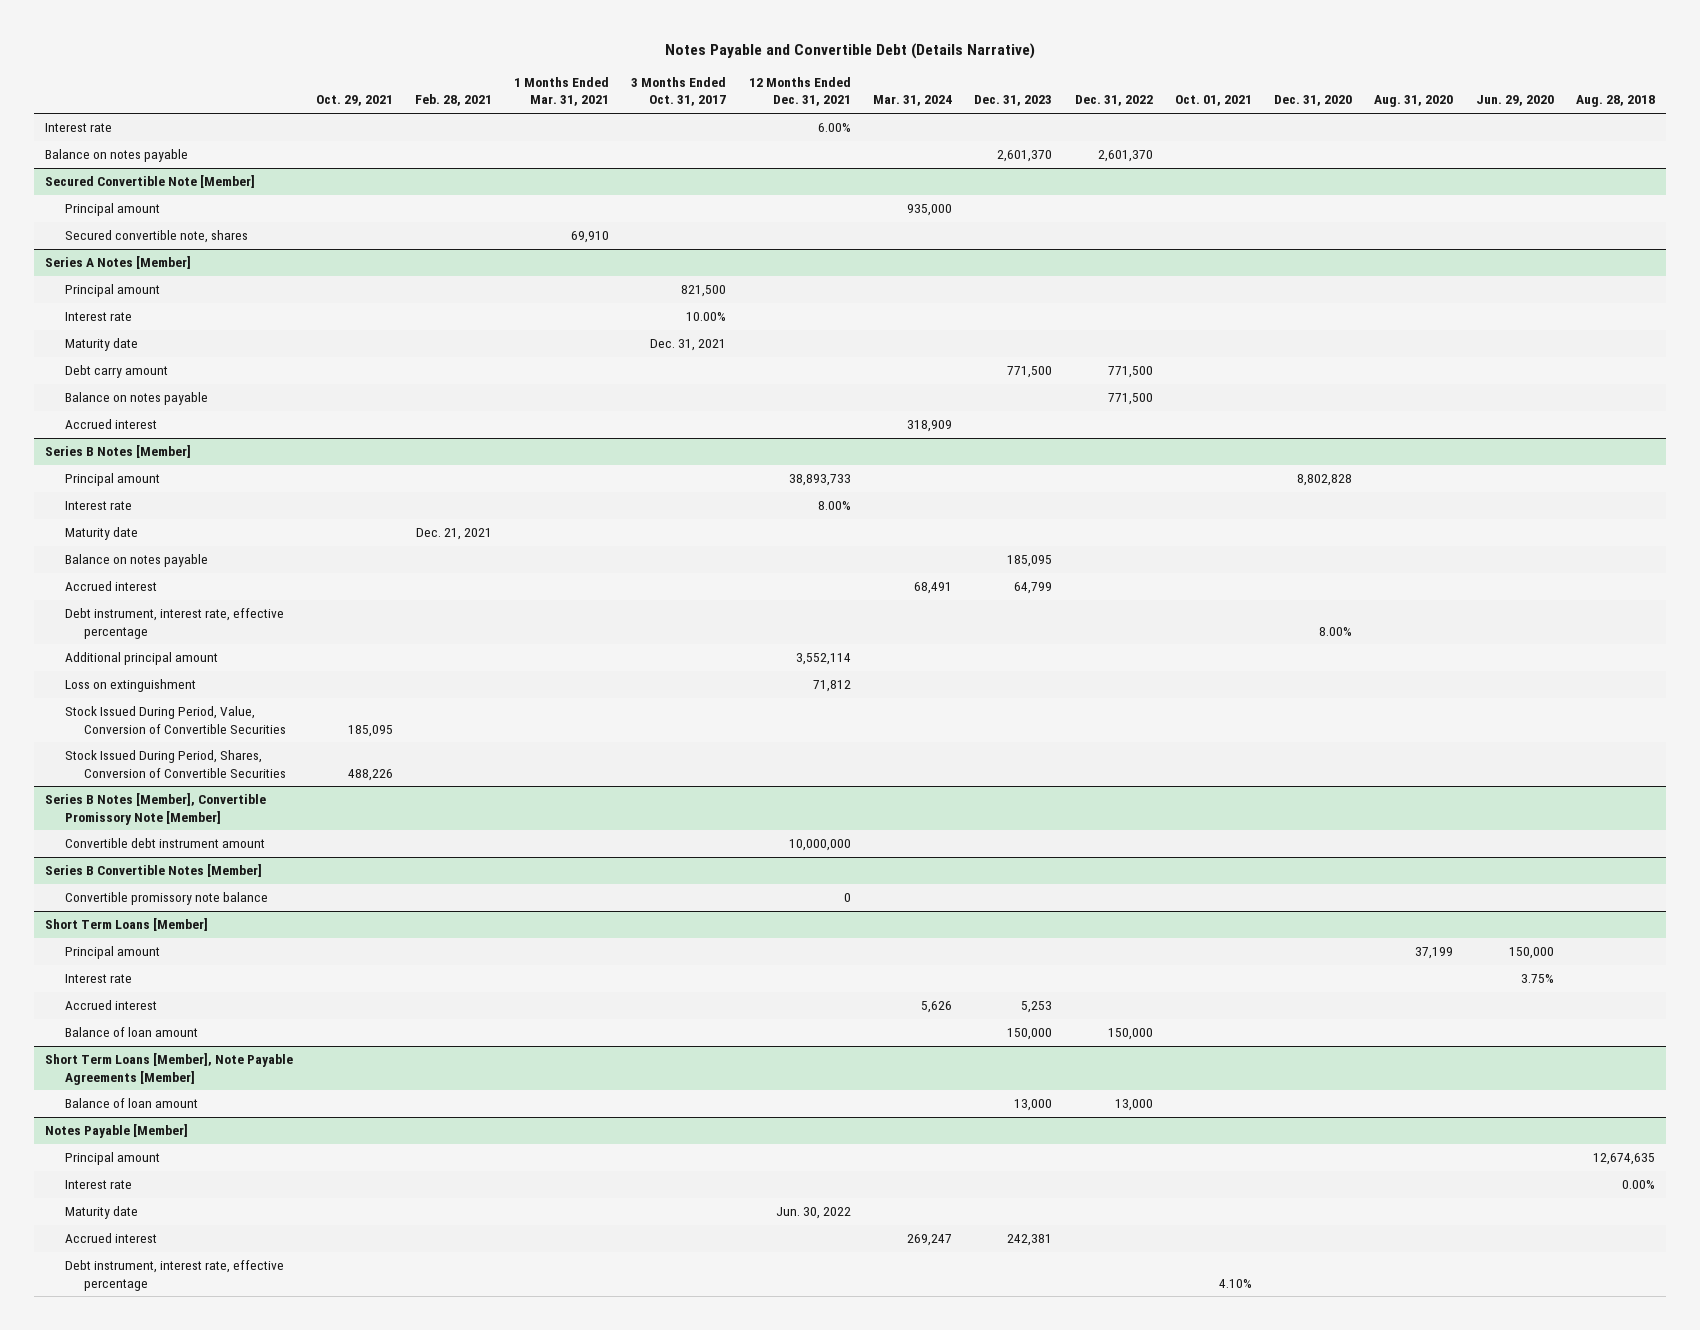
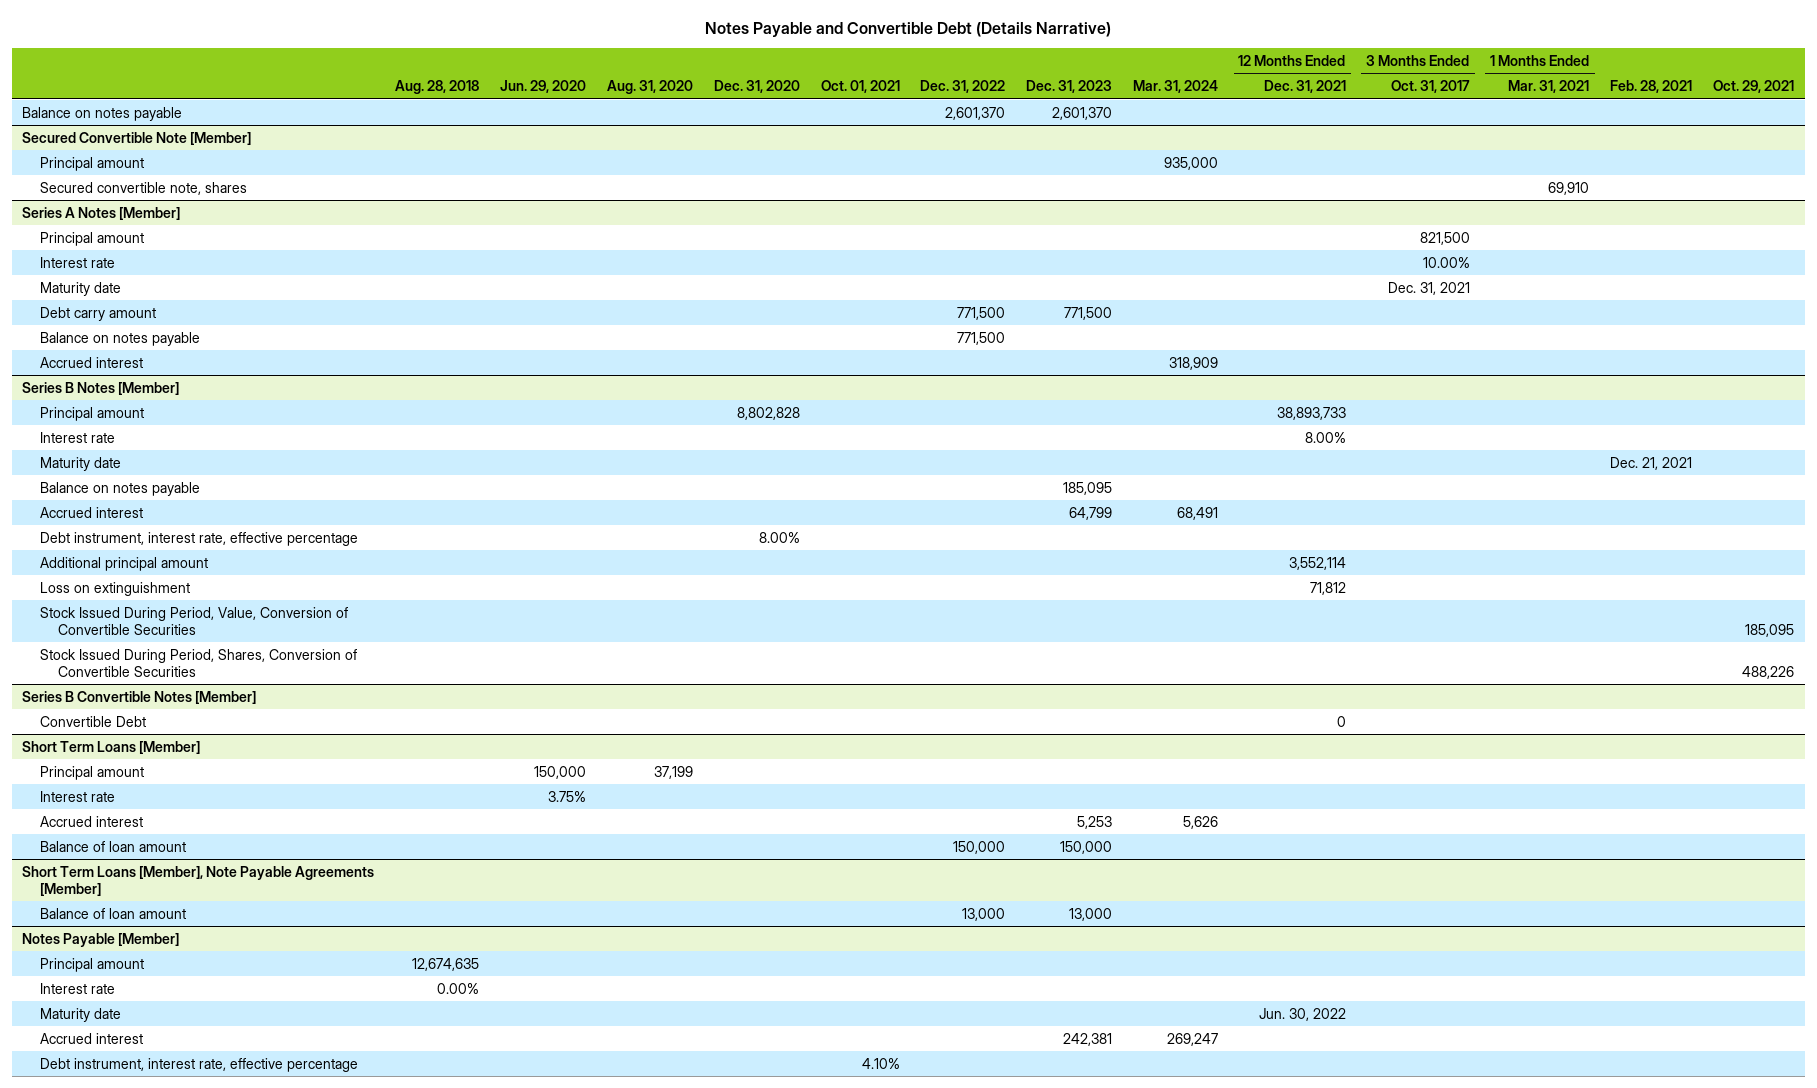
- | Oct. 29, 2021 | Feb. 28, 2021 | 1 Months Ended Mar. 31, 2021 | 3 Months Ended Oct. 31, 2017 | 12 Months Ended Dec. 31, 2021 | Mar. 31, 2024 | Dec. 31, 2023 | Dec. 31, 2022 | Oct. 01, 2021 | Dec. 31, 2020 | Aug. 31, 2020 | Jun. 29, 2020 | Aug. 28, 2018
+ | Aug. 28, 2018 | Jun. 29, 2020 | Aug. 31, 2020 | Dec. 31, 2020 | Oct. 01, 2021 | Dec. 31, 2022 | Dec. 31, 2023 | Mar. 31, 2024 | 12 Months Ended Dec. 31, 2021 | 3 Months Ended Oct. 31, 2017 | 1 Months Ended Mar. 31, 2021 | Feb. 28, 2021 | Oct. 29, 2021
- Interest rate | | | | | 6.00% | | | | | | | |
- Series B Notes [Member], Convertible Promissory Note [Member]
- Convertible debt instrument amount | | | | | 10,000,000 | | | | | | | |
@ Series B Convertible Notes [Member]
- Convertible promissory note balance | | | | | 0 | | | | | | | |
+ Convertible Debt | | | | | | | | | 0 | | | |

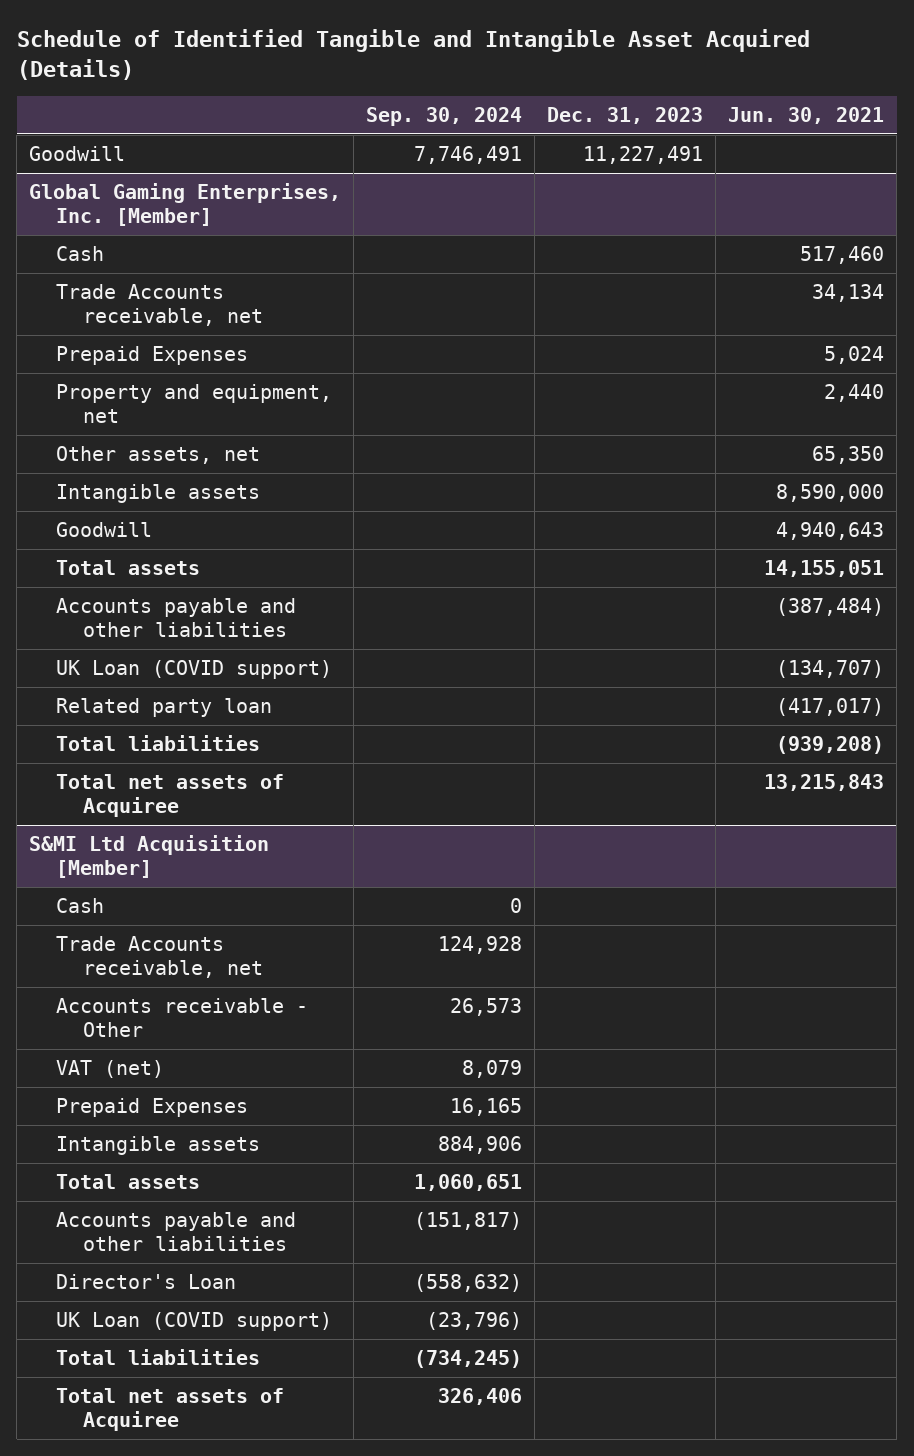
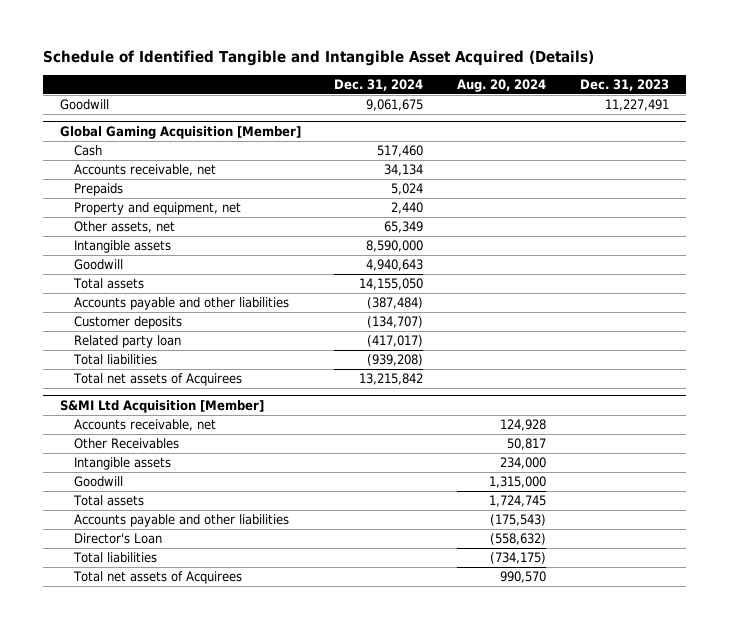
- | Sep. 30, 2024 | Dec. 31, 2023 | Jun. 30, 2021
+ | Dec. 31, 2024 | Aug. 20, 2024 | Dec. 31, 2023
- Global Gaming Enterprises, Inc. [Member]
- Cash | | | 517,460
- Trade Accounts receivable, net | | | 34,134
- Prepaid Expenses | | | 5,024
- Property and equipment, net | | | 2,440
- Other assets, net | | | 65,350
- Intangible assets | | | 8,590,000
- Goodwill | | | 4,940,643
- Total assets | | | 14,155,051
- Accounts payable and other liabilities | | | (387,484)
- UK Loan (COVID support) | | | (134,707)
- Related party loan | | | (417,017)
- Total liabilities | | | (939,208)
- Total net assets of Acquiree | | | 13,215,843
+ Global Gaming Acquisition [Member]
+ Cash | 517,460 | |
+ Accounts receivable, net | 34,134 | |
+ Prepaids | 5,024 | |
+ Property and equipment, net | 2,440 | |
+ Other assets, net | 65,349 | |
+ Intangible assets | 8,590,000 | |
+ Goodwill | 4,940,643 | |
+ Total assets | 14,155,050 | |
+ Accounts payable and other liabilities | (387,484) | |
+ Customer deposits | (134,707) | |
+ Related party loan | (417,017) | |
+ Total liabilities | (939,208) | |
+ Total net assets of Acquirees | 13,215,842 | |
@ S&MI Ltd Acquisition [Member]
- Cash | 0 | |
- Trade Accounts receivable, net | 124,928 | |
- Accounts receivable - Other | 26,573 | |
- VAT (net) | 8,079 | |
- Prepaid Expenses | 16,165 | |
+ Accounts receivable, net | | 124,928 |
+ Other Receivables | | 50,817 |
+ Goodwill | | 1,315,000 |
- UK Loan (COVID support) | (23,796) | |
- Total net assets of Acquiree | 326,406 | |
+ Total net assets of Acquirees | | 990,570 |

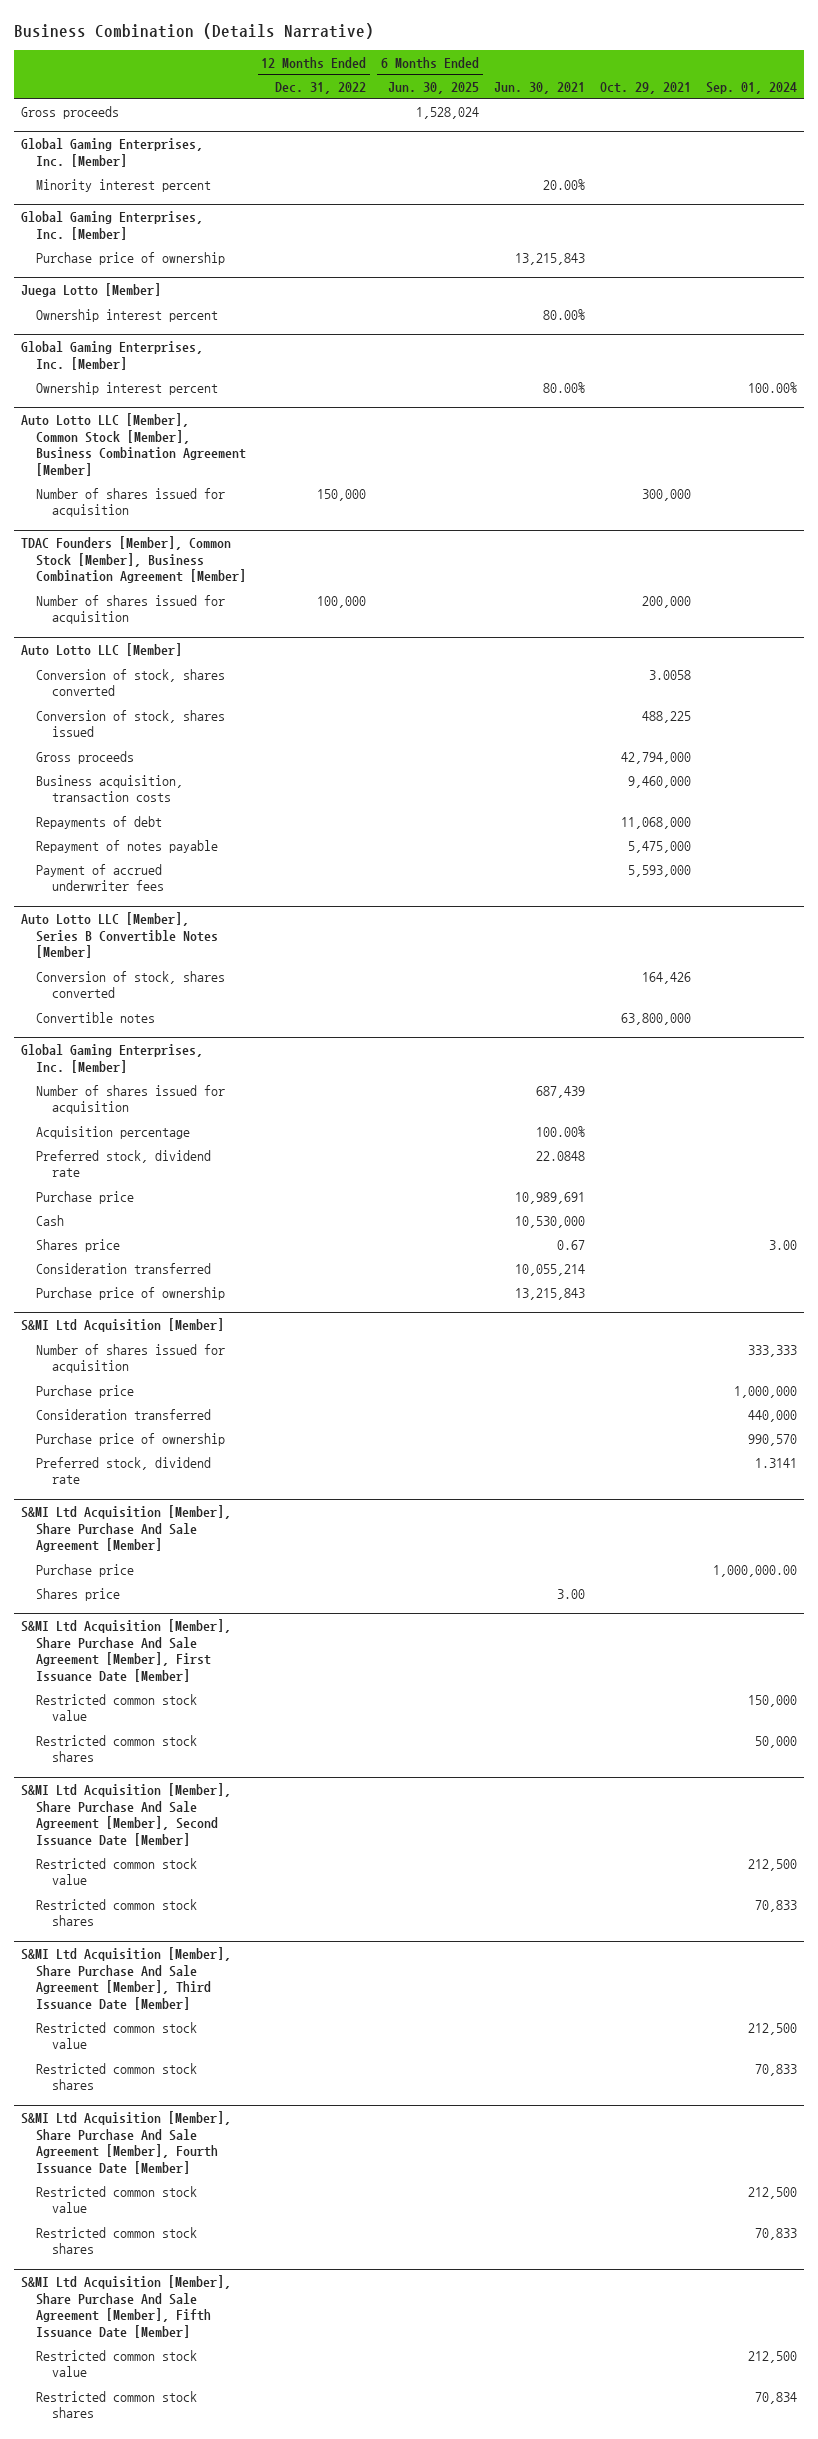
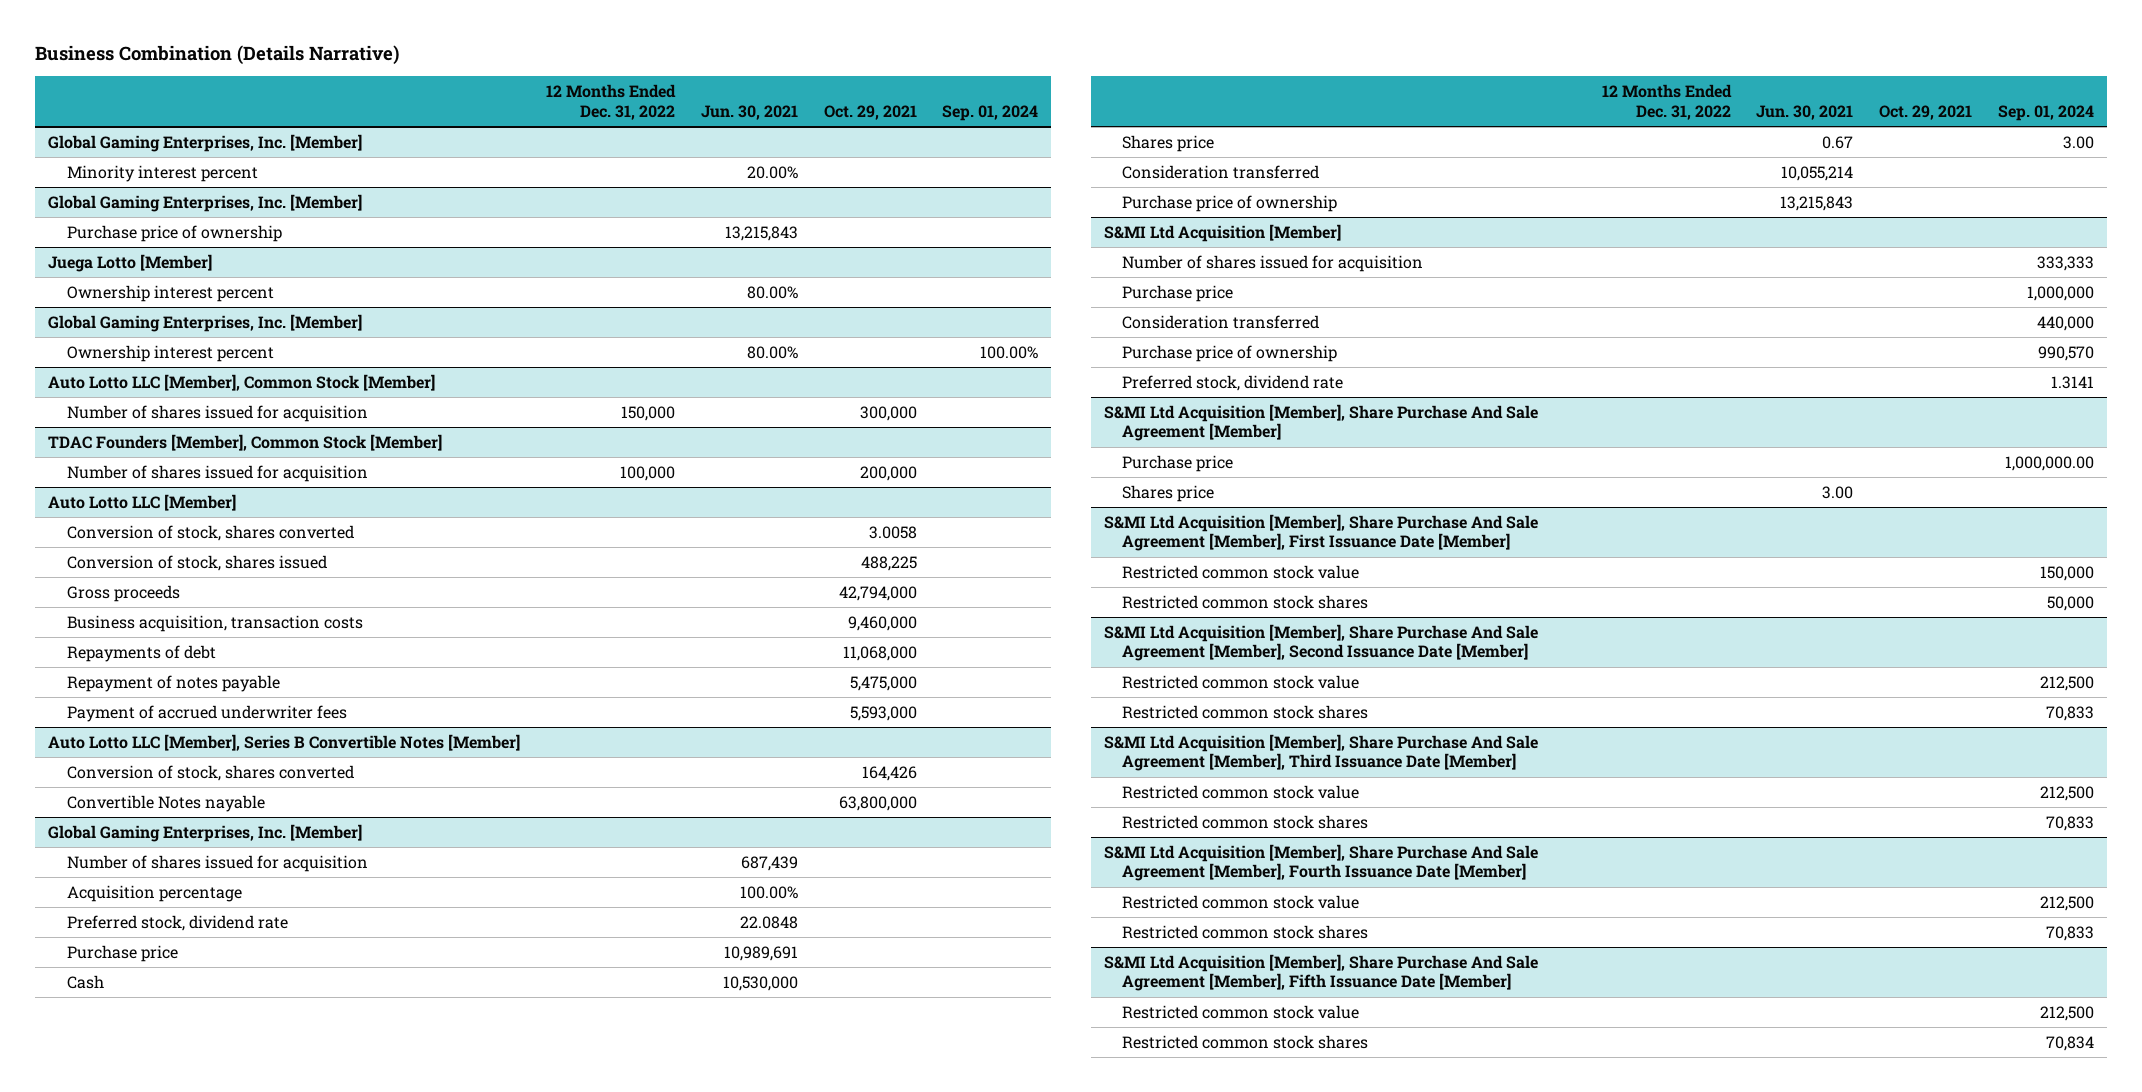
- | 12 Months Ended Dec. 31, 2022 | 6 Months Ended Jun. 30, 2025 | Jun. 30, 2021 | Oct. 29, 2021 | Sep. 01, 2024
+ | 12 Months Ended Dec. 31, 2022 | Jun. 30, 2021 | Oct. 29, 2021 | Sep. 01, 2024
- Gross proceeds | | 1,528,024 | | |
- Auto Lotto LLC [Member], Common Stock [Member], Business Combination Agreement [Member]
+ Auto Lotto LLC [Member], Common Stock [Member]
- TDAC Founders [Member], Common Stock [Member], Business Combination Agreement [Member]
+ TDAC Founders [Member], Common Stock [Member]
@ Auto Lotto LLC [Member], Series B Convertible Notes [Member]
- Convertible notes | | | | 63,800,000 |
+ Convertible Notes nayable | | | 63,800,000 |

